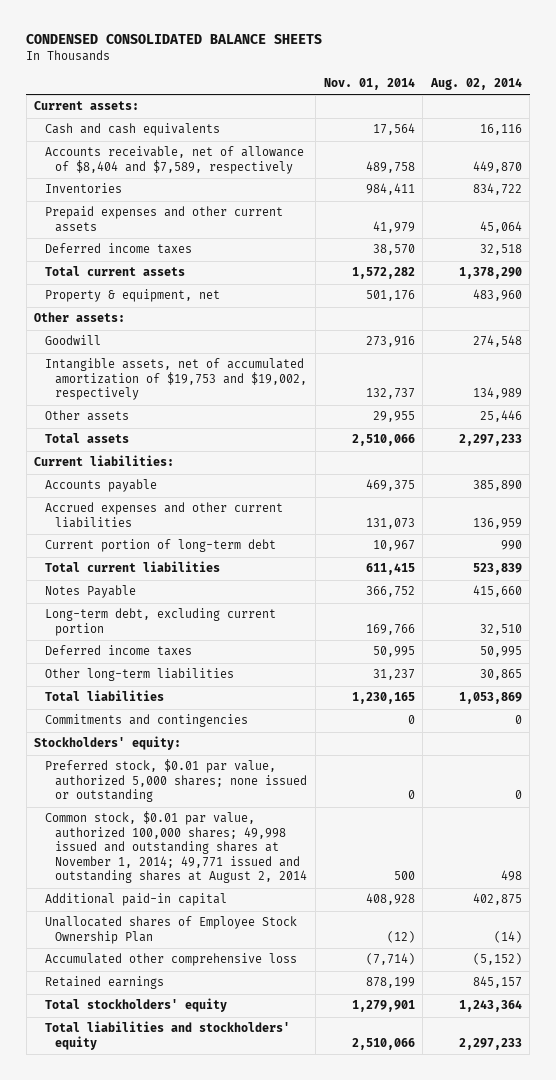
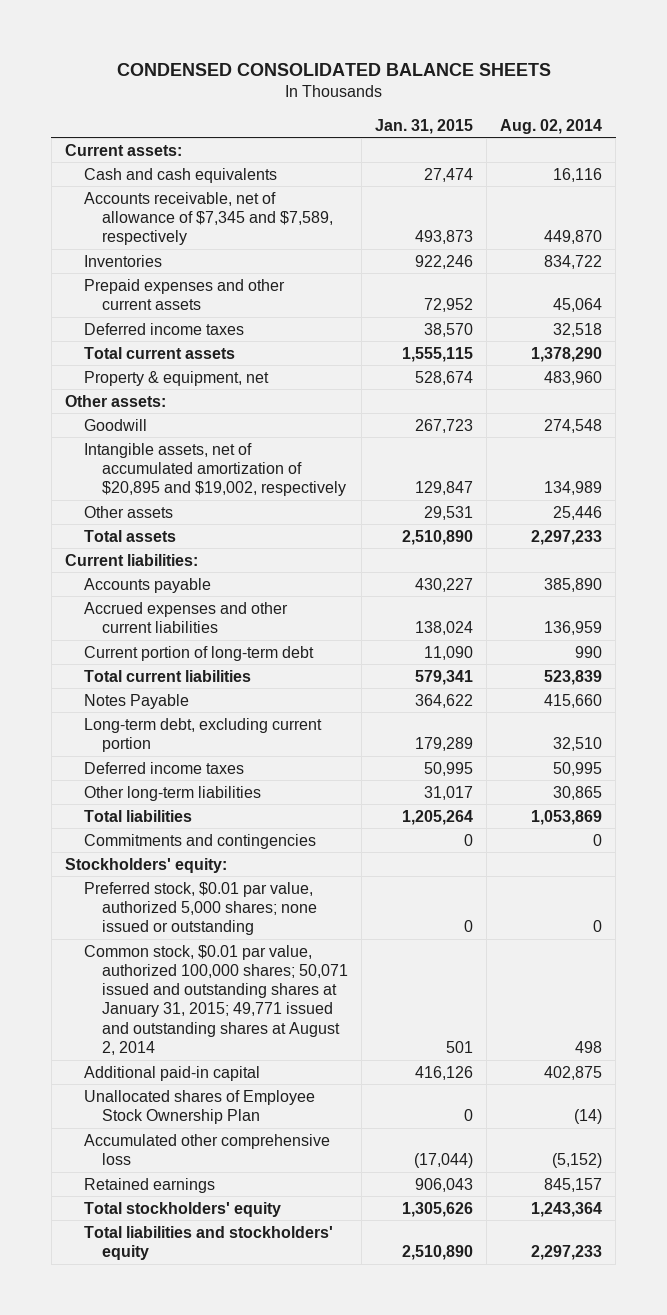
- | Nov. 01, 2014 | Aug. 02, 2014
+ | Jan. 31, 2015 | Aug. 02, 2014
- Accounts receivable, net of allowance of $8,404 and $7,589, respectively | 489,758 | 449,870
+ Accounts receivable, net of allowance of $7,345 and $7,589, respectively | 493,873 | 449,870
- Intangible assets, net of accumulated amortization of $19,753 and $19,002, respectively | 132,737 | 134,989
+ Intangible assets, net of accumulated amortization of $20,895 and $19,002, respectively | 129,847 | 134,989
- Common stock, $0.01 par value, authorized 100,000 shares; 49,998 issued and outstanding shares at November 1, 2014; 49,771 issued and outstanding shares at August 2, 2014 | 500 | 498
+ Common stock, $0.01 par value, authorized 100,000 shares; 50,071 issued and outstanding shares at January 31, 2015; 49,771 issued and outstanding shares at August 2, 2014 | 501 | 498

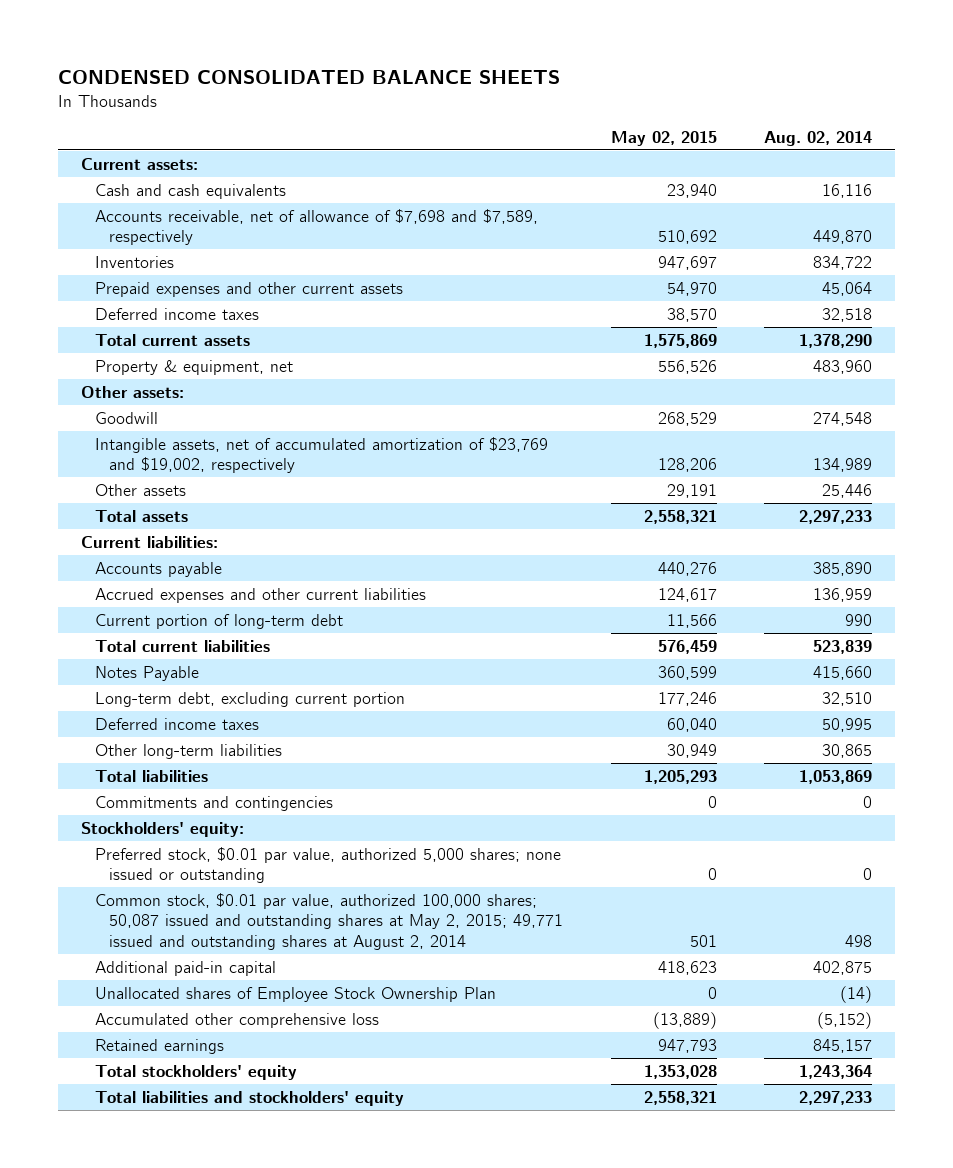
- | Jan. 31, 2015 | Aug. 02, 2014
+ | May 02, 2015 | Aug. 02, 2014
- Accounts receivable, net of allowance of $7,345 and $7,589, respectively | 493,873 | 449,870
+ Accounts receivable, net of allowance of $7,698 and $7,589, respectively | 510,692 | 449,870
- Intangible assets, net of accumulated amortization of $20,895 and $19,002, respectively | 129,847 | 134,989
+ Intangible assets, net of accumulated amortization of $23,769 and $19,002, respectively | 128,206 | 134,989
- Common stock, $0.01 par value, authorized 100,000 shares; 50,071 issued and outstanding shares at January 31, 2015; 49,771 issued and outstanding shares at August 2, 2014 | 501 | 498
+ Common stock, $0.01 par value, authorized 100,000 shares; 50,087 issued and outstanding shares at May 2, 2015; 49,771 issued and outstanding shares at August 2, 2014 | 501 | 498

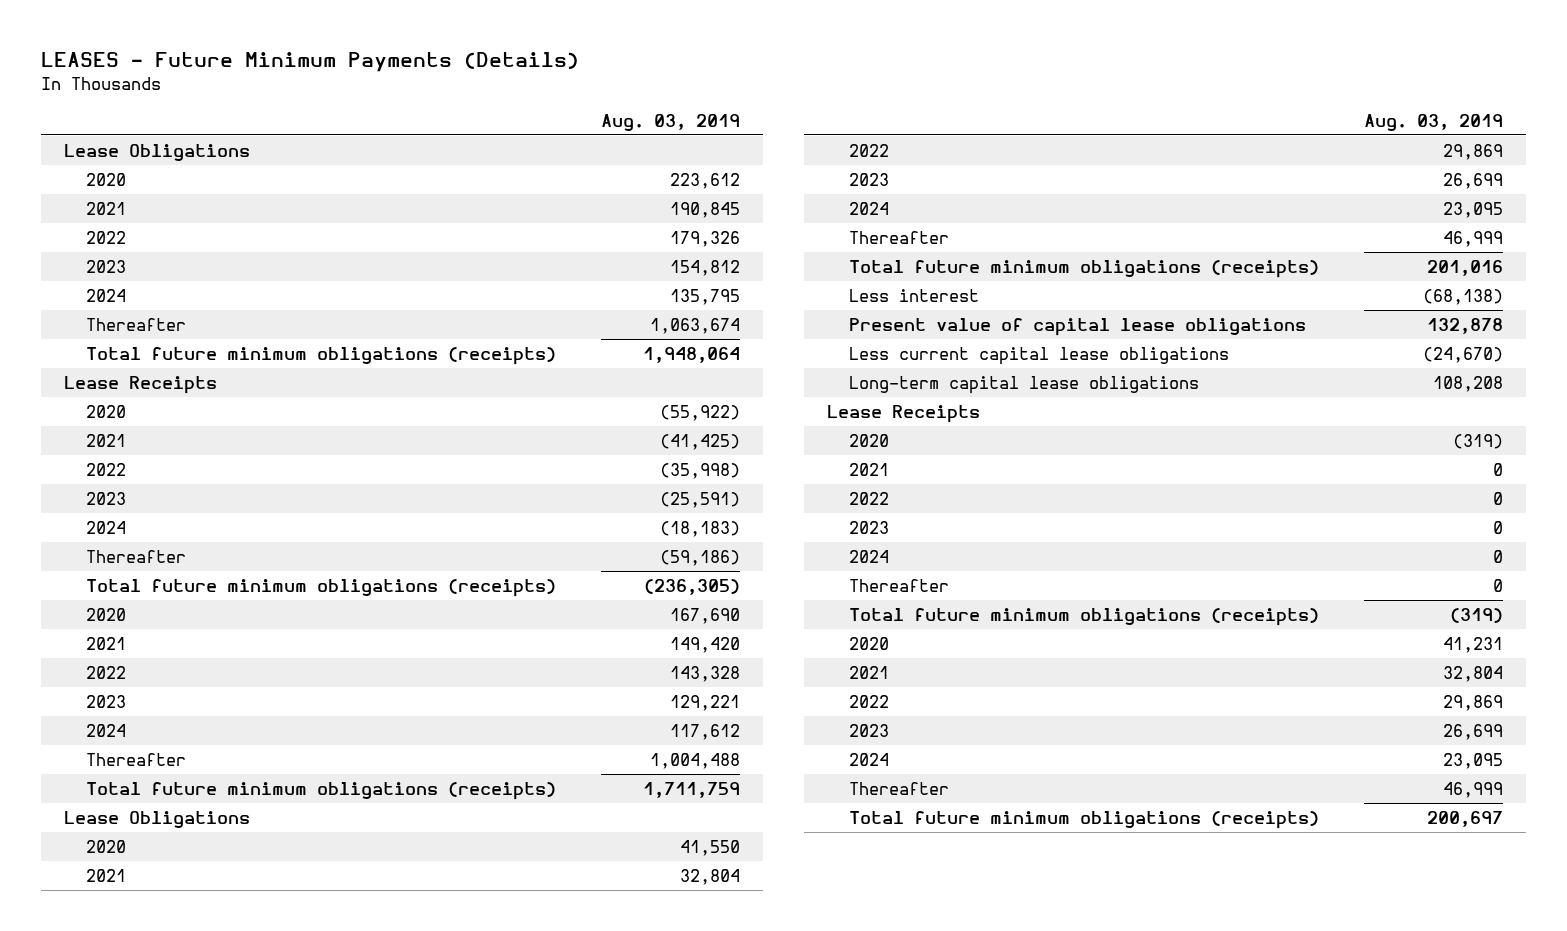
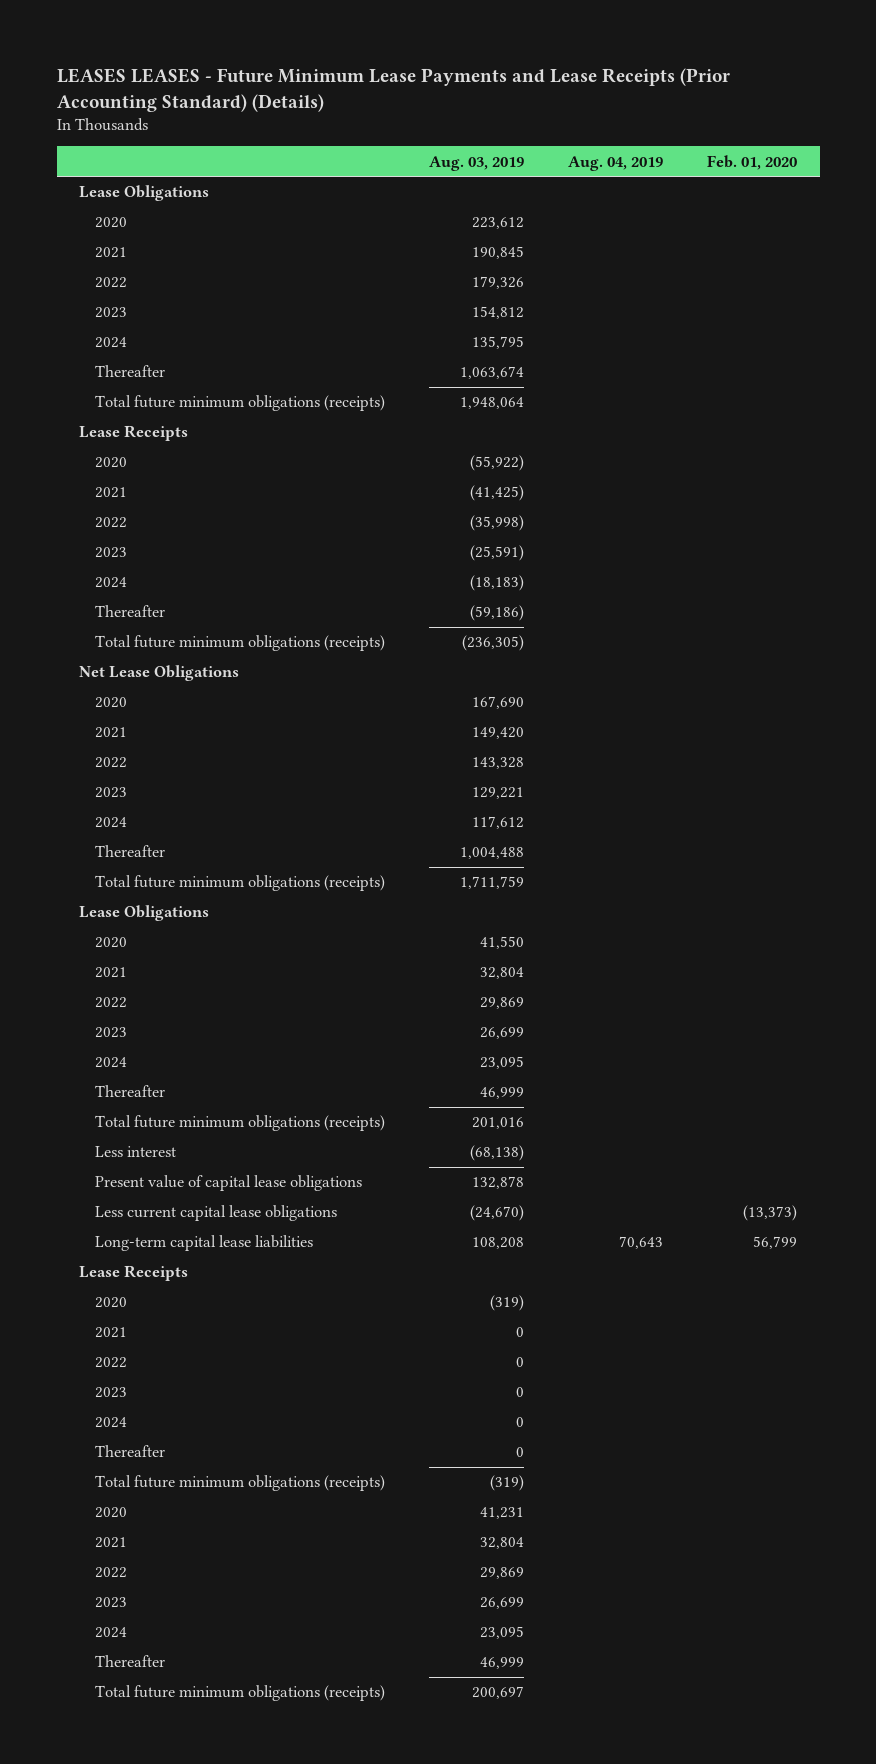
- LEASES - Future Minimum Payments (Details)
+ LEASES LEASES - Future Minimum Lease Payments and Lease Receipts (Prior Accounting Standard) (Details)
- | Aug. 03, 2019
+ | Aug. 03, 2019 | Aug. 04, 2019 | Feb. 01, 2020
+ Net Lease Obligations
- Long-term capital lease obligations | 108,208
+ Long-term capital lease liabilities | 108,208 | 70,643 | 56,799

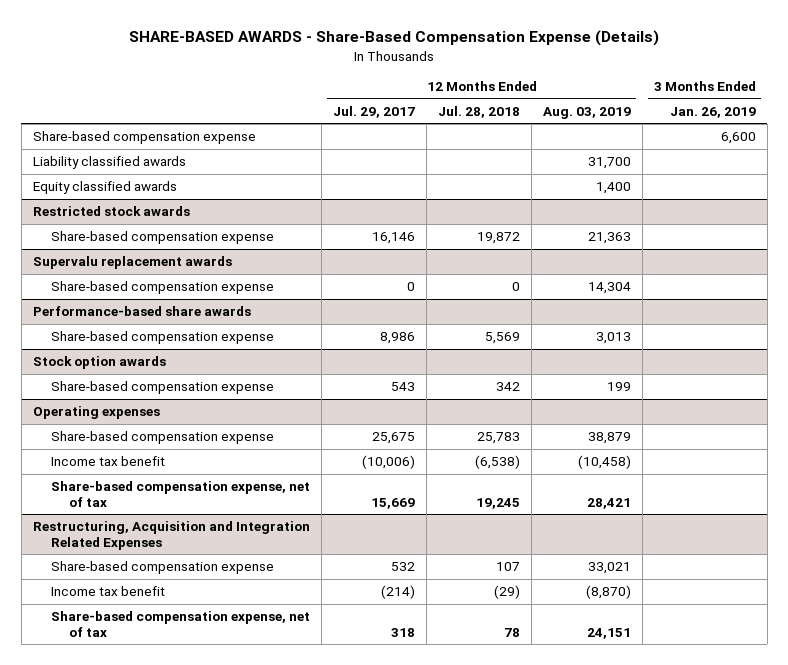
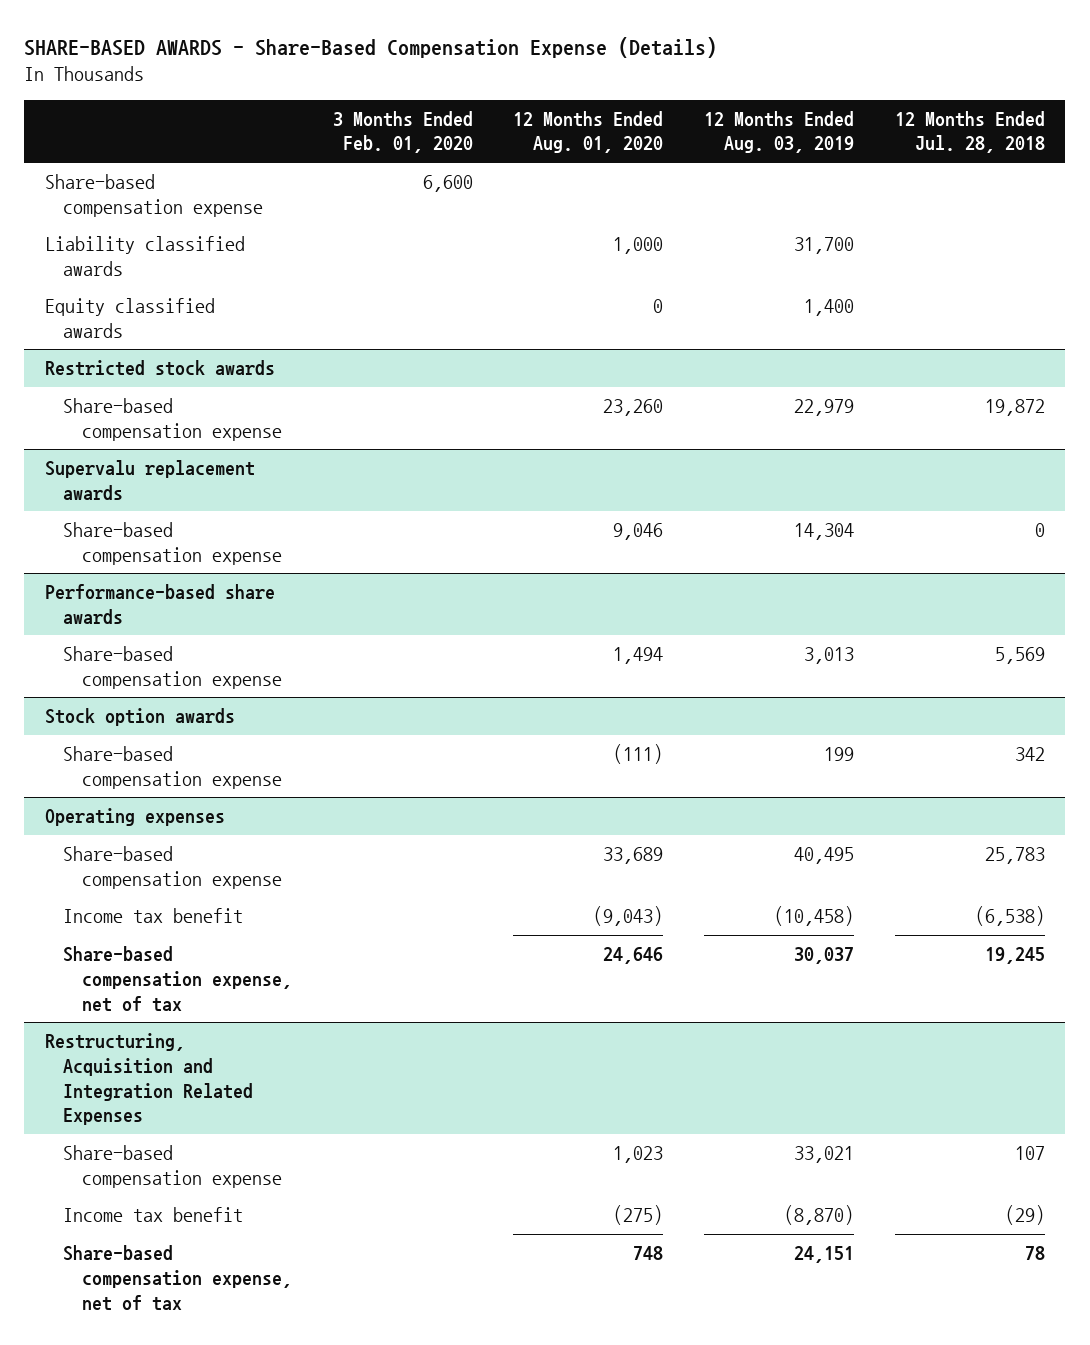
- | 12 Months Ended Jul. 29, 2017 | 12 Months Ended Jul. 28, 2018 | 12 Months Ended Aug. 03, 2019 | 3 Months Ended Jan. 26, 2019
+ | 3 Months Ended Feb. 01, 2020 | 12 Months Ended Aug. 01, 2020 | 12 Months Ended Aug. 03, 2019 | 12 Months Ended Jul. 28, 2018
@ Restricted stock awards
- Share-based compensation expense | 16,146 | 19,872 | 21,363 |
+ Share-based compensation expense | | 23,260 | 22,979 | 19,872
@ Operating expenses
- Share-based compensation expense | 25,675 | 25,783 | 38,879 |
+ Share-based compensation expense | | 33,689 | 40,495 | 25,783
- Share-based compensation expense, net of tax | 15,669 | 19,245 | 28,421 |
+ Share-based compensation expense, net of tax | | 24,646 | 30,037 | 19,245

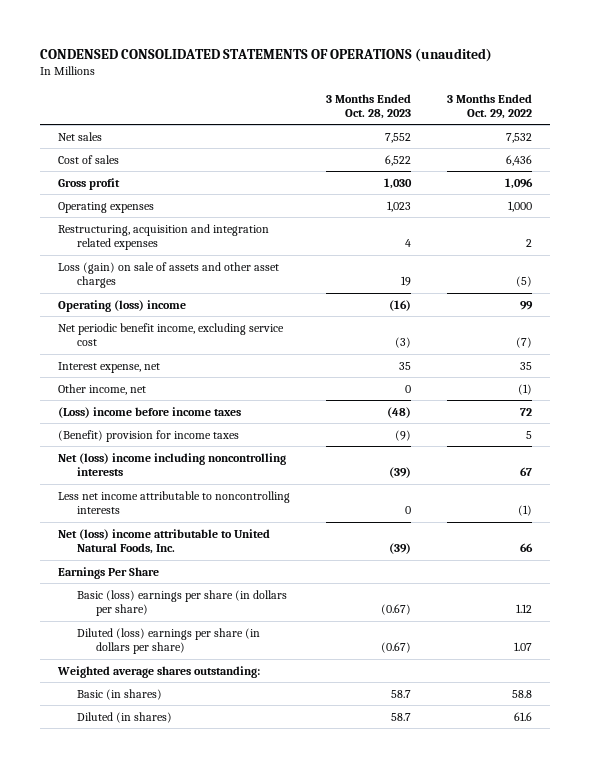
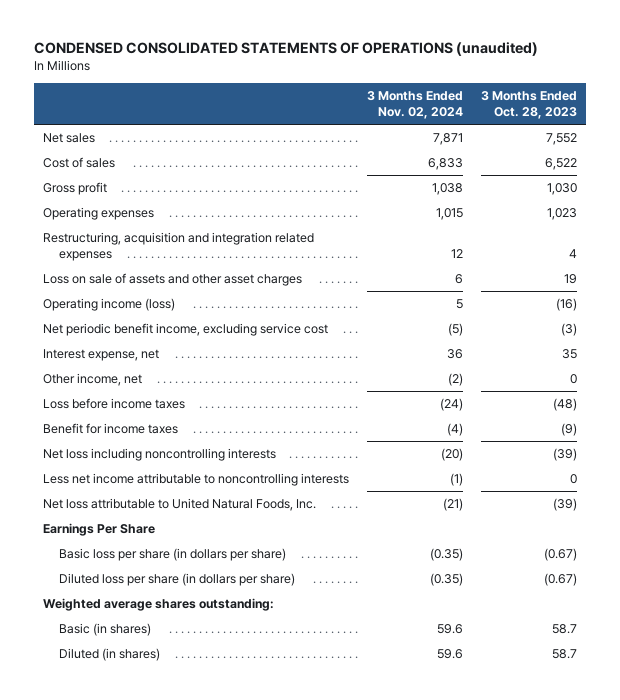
- | 3 Months Ended Oct. 28, 2023 | 3 Months Ended Oct. 29, 2022
+ | 3 Months Ended Nov. 02, 2024 | 3 Months Ended Oct. 28, 2023
- Loss (gain) on sale of assets and other asset charges | 19 | (5)
- Operating (loss) income | (16) | 99
+ Loss on sale of assets and other asset charges | 6 | 19
+ Operating income (loss) | 5 | (16)
- (Loss) income before income taxes | (48) | 72
- (Benefit) provision for income taxes | (9) | 5
- Net (loss) income including noncontrolling interests | (39) | 67
+ Loss before income taxes | (24) | (48)
+ Benefit for income taxes | (4) | (9)
+ Net loss including noncontrolling interests | (20) | (39)
- Net (loss) income attributable to United Natural Foods, Inc. | (39) | 66
+ Net loss attributable to United Natural Foods, Inc. | (21) | (39)
- Basic (loss) earnings per share (in dollars per share) | (0.67) | 1.12
- Diluted (loss) earnings per share (in dollars per share) | (0.67) | 1.07
+ Basic loss per share (in dollars per share) | (0.35) | (0.67)
+ Diluted loss per share (in dollars per share) | (0.35) | (0.67)

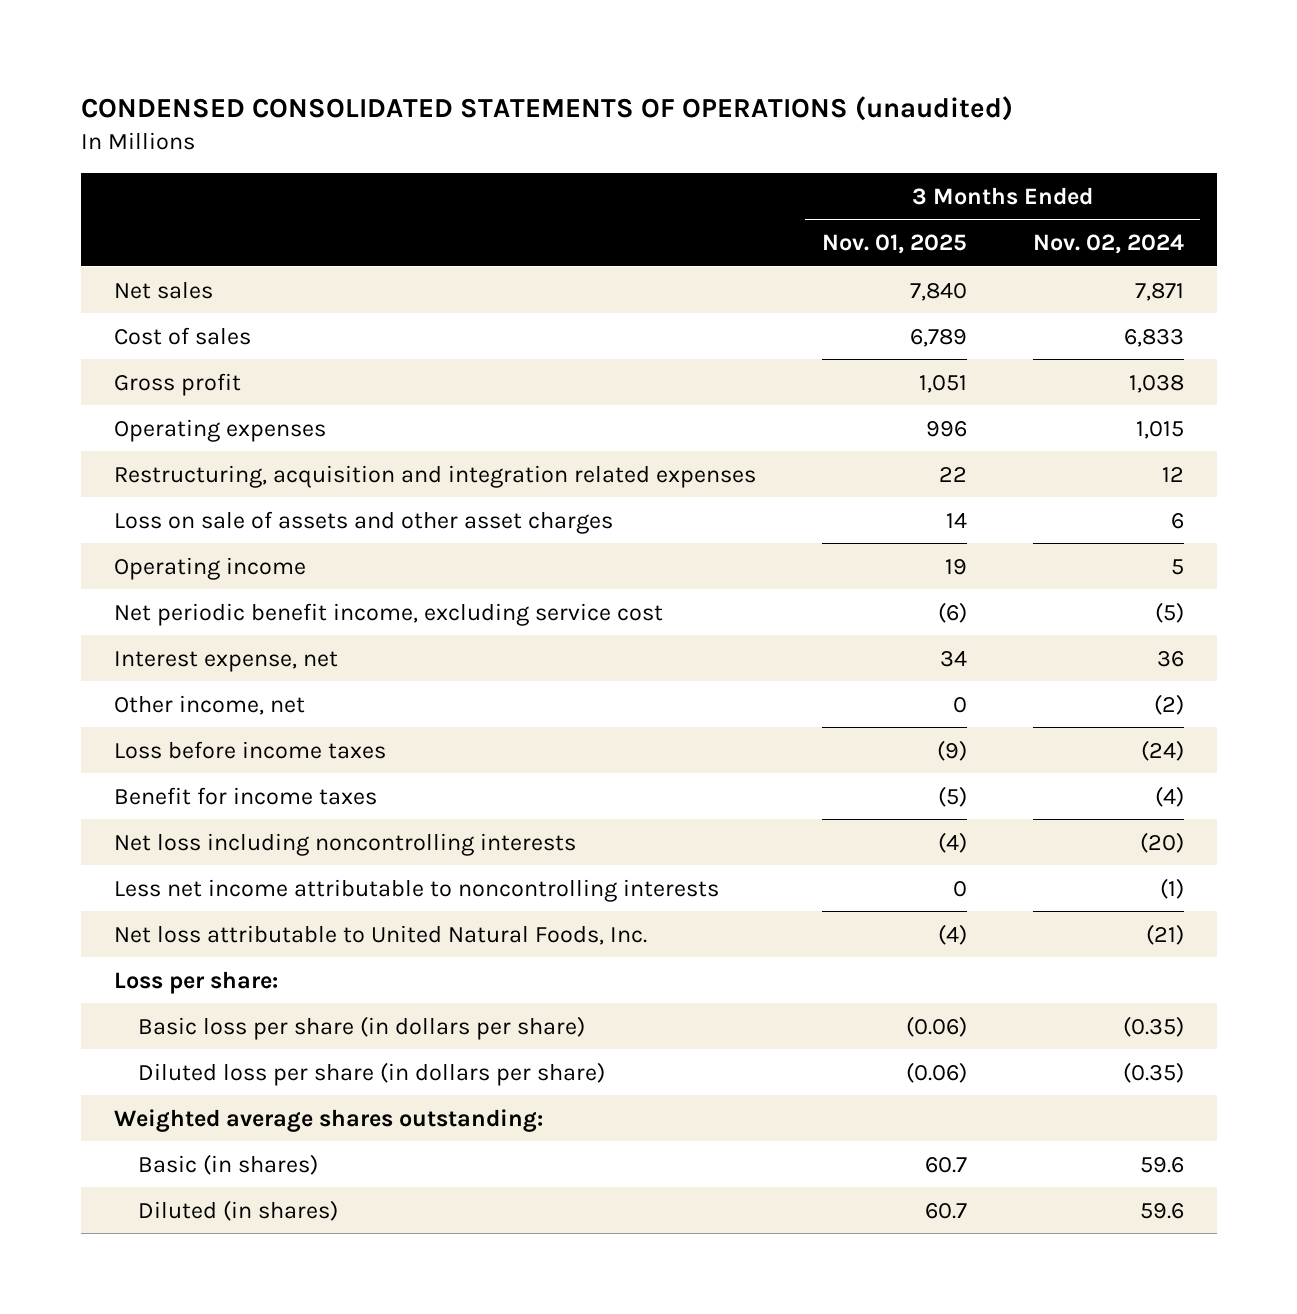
- | 3 Months Ended Nov. 02, 2024 | 3 Months Ended Oct. 28, 2023
+ | 3 Months Ended Nov. 01, 2025 | 3 Months Ended Nov. 02, 2024
- Operating income (loss) | 5 | (16)
+ Operating income | 19 | 5
- Earnings Per Share
+ Loss per share:

